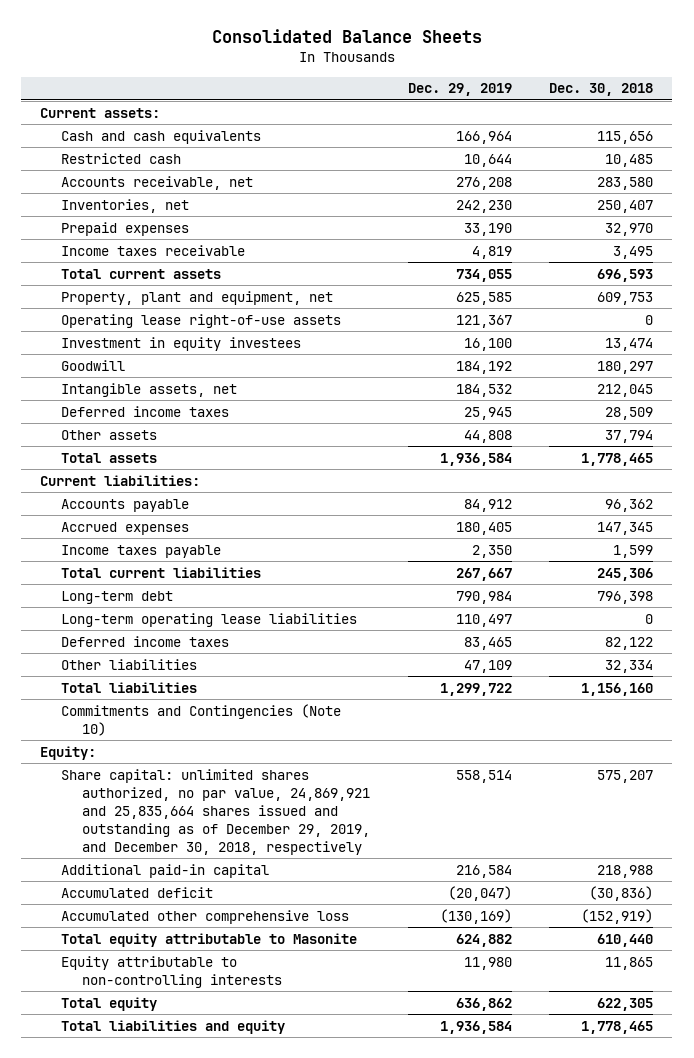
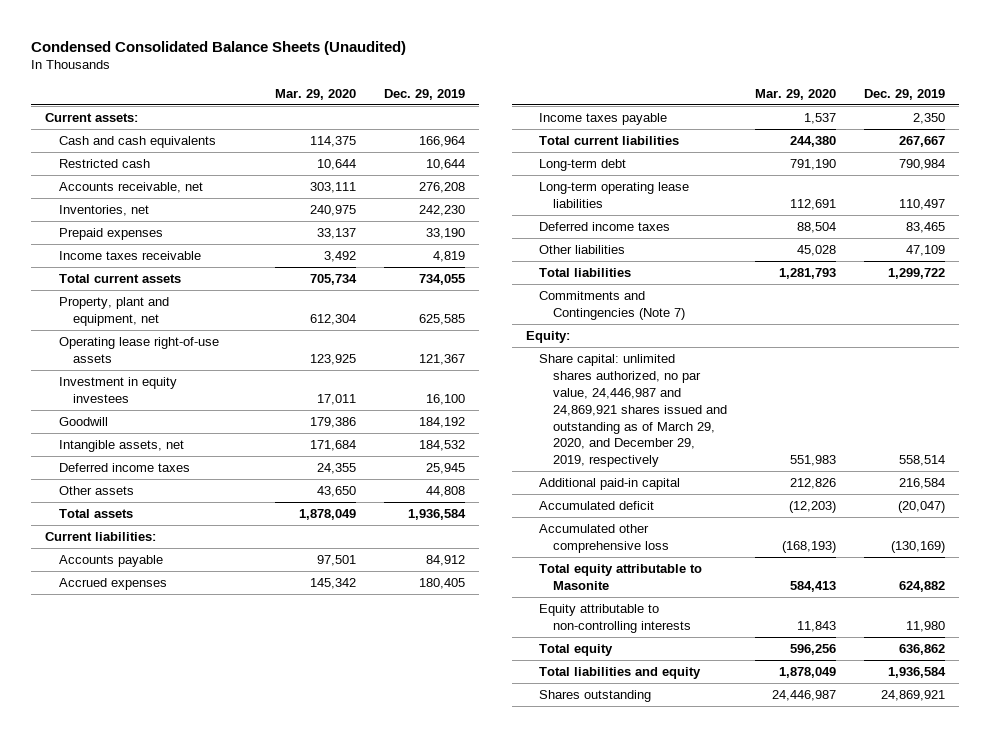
- Consolidated Balance Sheets
+ Condensed Consolidated Balance Sheets (Unaudited)
- | Dec. 29, 2019 | Dec. 30, 2018
+ | Mar. 29, 2020 | Dec. 29, 2019
- Commitments and Contingencies (Note 10)
+ Commitments and Contingencies (Note 7)
- Share capital: unlimited shares authorized, no par value, 24,869,921 and 25,835,664 shares issued and outstanding as of December 29, 2019, and December 30, 2018, respectively | 558,514 | 575,207
+ Share capital: unlimited shares authorized, no par value, 24,446,987 and 24,869,921 shares issued and outstanding as of March 29, 2020, and December 29, 2019, respectively | 551,983 | 558,514
+ Shares outstanding | 24,446,987 | 24,869,921

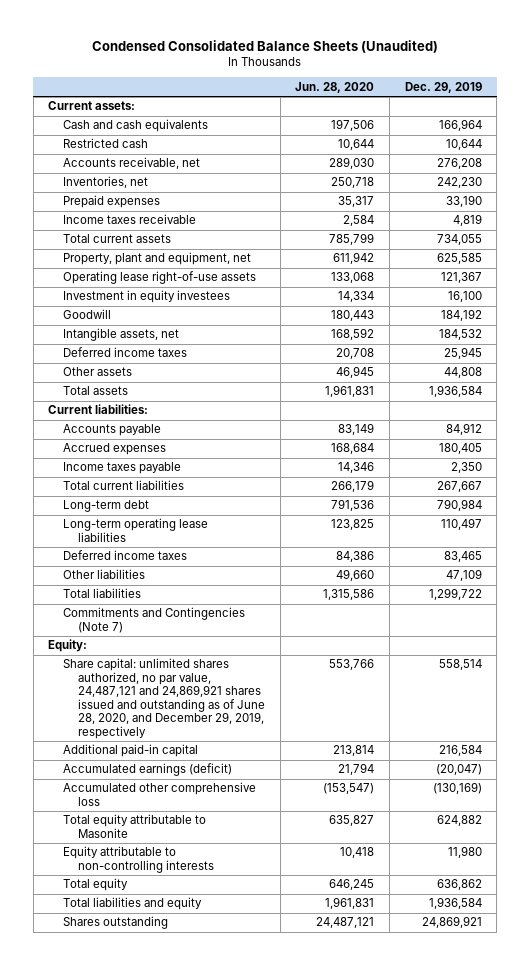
- | Mar. 29, 2020 | Dec. 29, 2019
+ | Jun. 28, 2020 | Dec. 29, 2019
- Share capital: unlimited shares authorized, no par value, 24,446,987 and 24,869,921 shares issued and outstanding as of March 29, 2020, and December 29, 2019, respectively | 551,983 | 558,514
+ Share capital: unlimited shares authorized, no par value, 24,487,121 and 24,869,921 shares issued and outstanding as of June 28, 2020, and December 29, 2019, respectively | 553,766 | 558,514
- Accumulated deficit | (12,203) | (20,047)
+ Accumulated earnings (deficit) | 21,794 | (20,047)

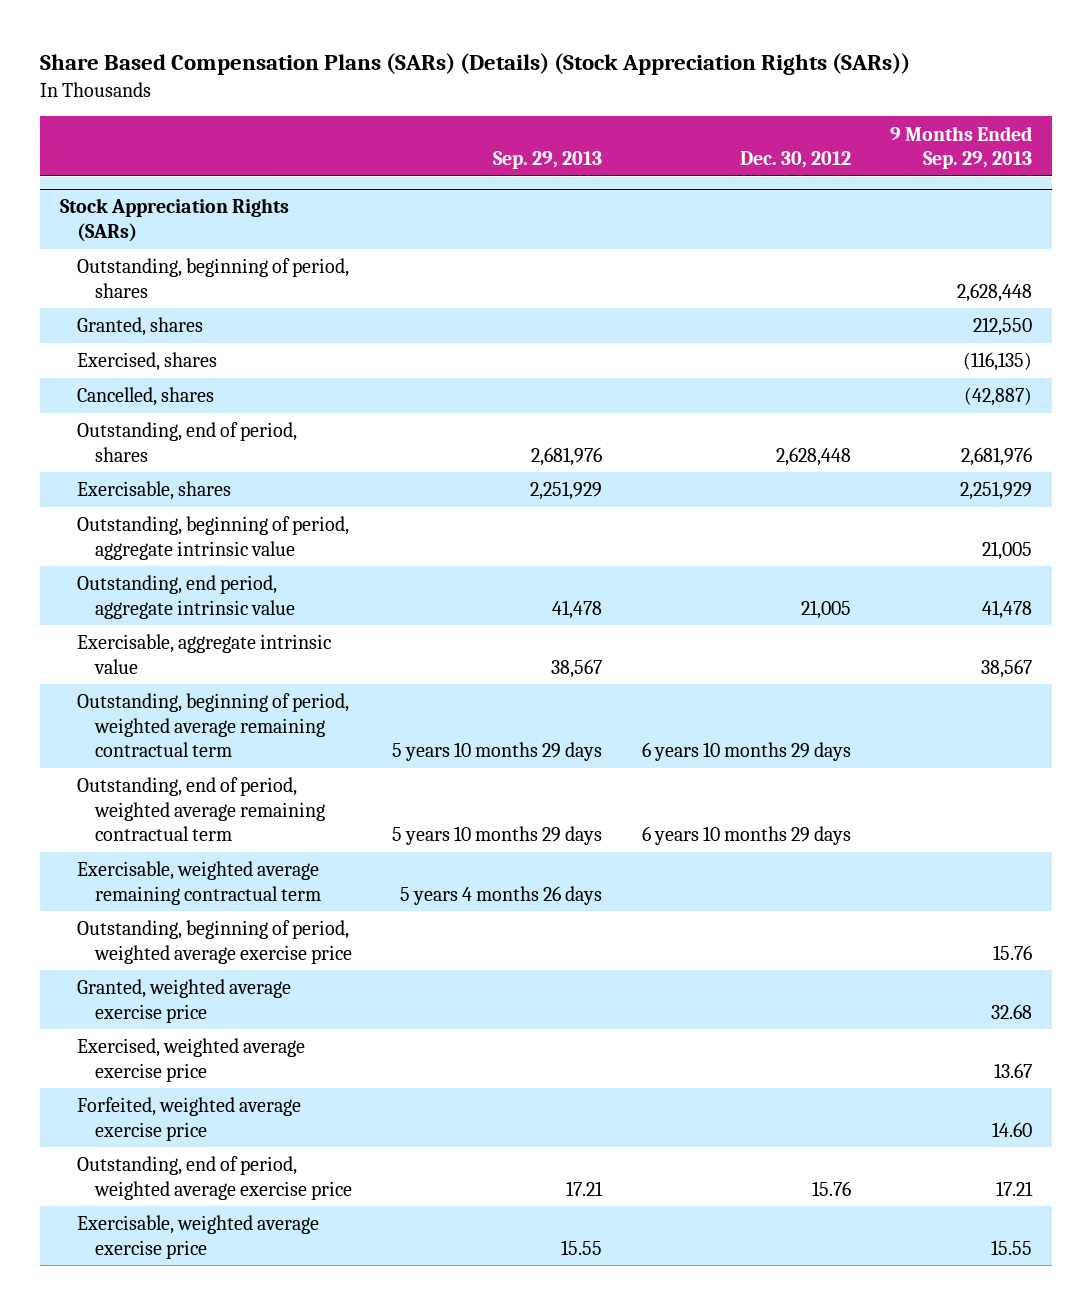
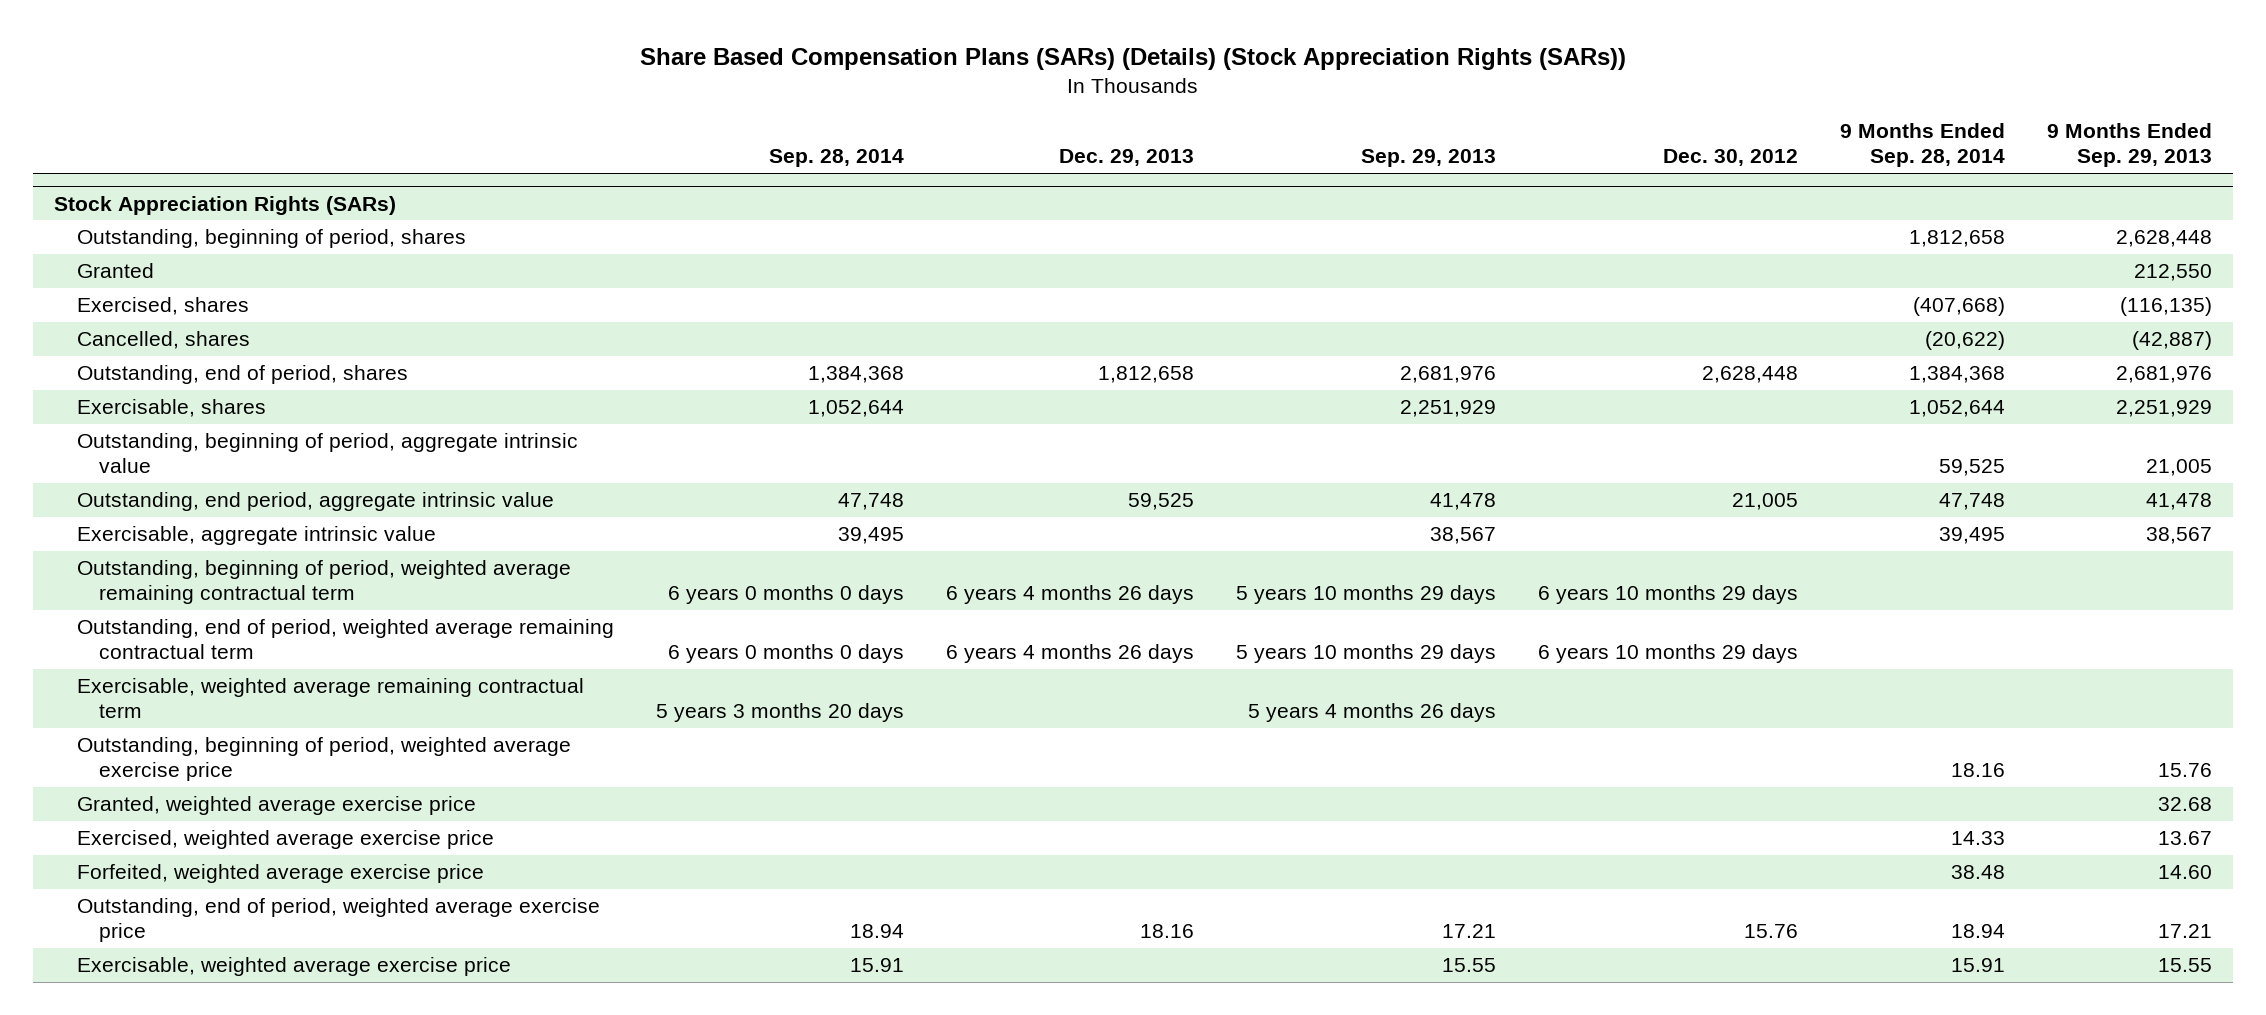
- | Sep. 29, 2013 | Dec. 30, 2012 | 9 Months Ended Sep. 29, 2013
+ | Sep. 28, 2014 | Dec. 29, 2013 | Sep. 29, 2013 | Dec. 30, 2012 | 9 Months Ended Sep. 28, 2014 | 9 Months Ended Sep. 29, 2013
@ Stock Appreciation Rights (SARs)
- Granted, shares | | | 212,550
+ Granted | | | | | | 212,550

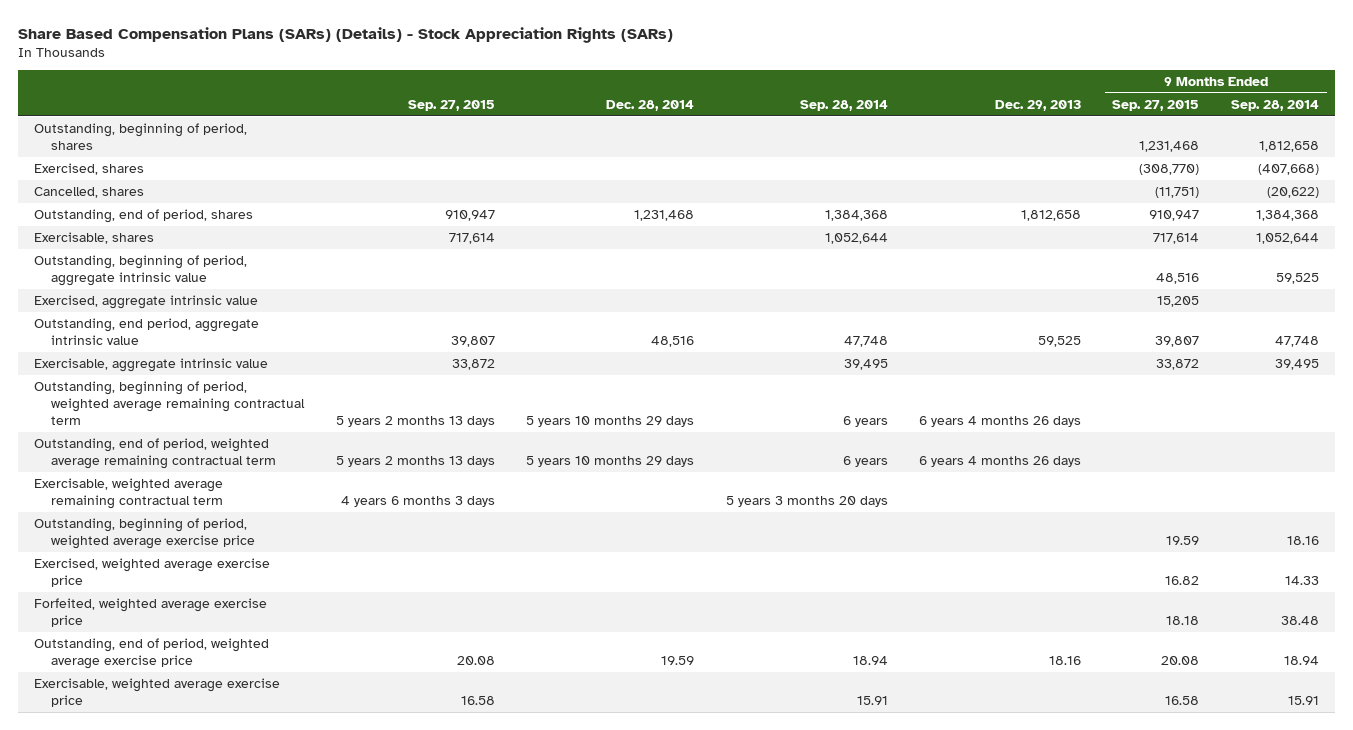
- Share Based Compensation Plans (SARs) (Details) (Stock Appreciation Rights (SARs))
+ Share Based Compensation Plans (SARs) (Details) - Stock Appreciation Rights (SARs)
- | Sep. 28, 2014 | Dec. 29, 2013 | Sep. 29, 2013 | Dec. 30, 2012 | 9 Months Ended Sep. 28, 2014 | 9 Months Ended Sep. 29, 2013
+ | Sep. 27, 2015 | Dec. 28, 2014 | Sep. 28, 2014 | Dec. 29, 2013 | 9 Months Ended Sep. 27, 2015 | 9 Months Ended Sep. 28, 2014
- Stock Appreciation Rights (SARs)
- Granted | | | | | | 212,550
+ Exercised, aggregate intrinsic value | | | | | 15,205 |
- Outstanding, beginning of period, weighted average remaining contractual term | 6 years 0 months 0 days | 6 years 4 months 26 days | 5 years 10 months 29 days | 6 years 10 months 29 days | |
- Outstanding, end of period, weighted average remaining contractual term | 6 years 0 months 0 days | 6 years 4 months 26 days | 5 years 10 months 29 days | 6 years 10 months 29 days | |
+ Outstanding, beginning of period, weighted average remaining contractual term | 5 years 2 months 13 days | 5 years 10 months 29 days | 6 years | 6 years 4 months 26 days | |
+ Outstanding, end of period, weighted average remaining contractual term | 5 years 2 months 13 days | 5 years 10 months 29 days | 6 years | 6 years 4 months 26 days | |
- Granted, weighted average exercise price | | | | | | 32.68

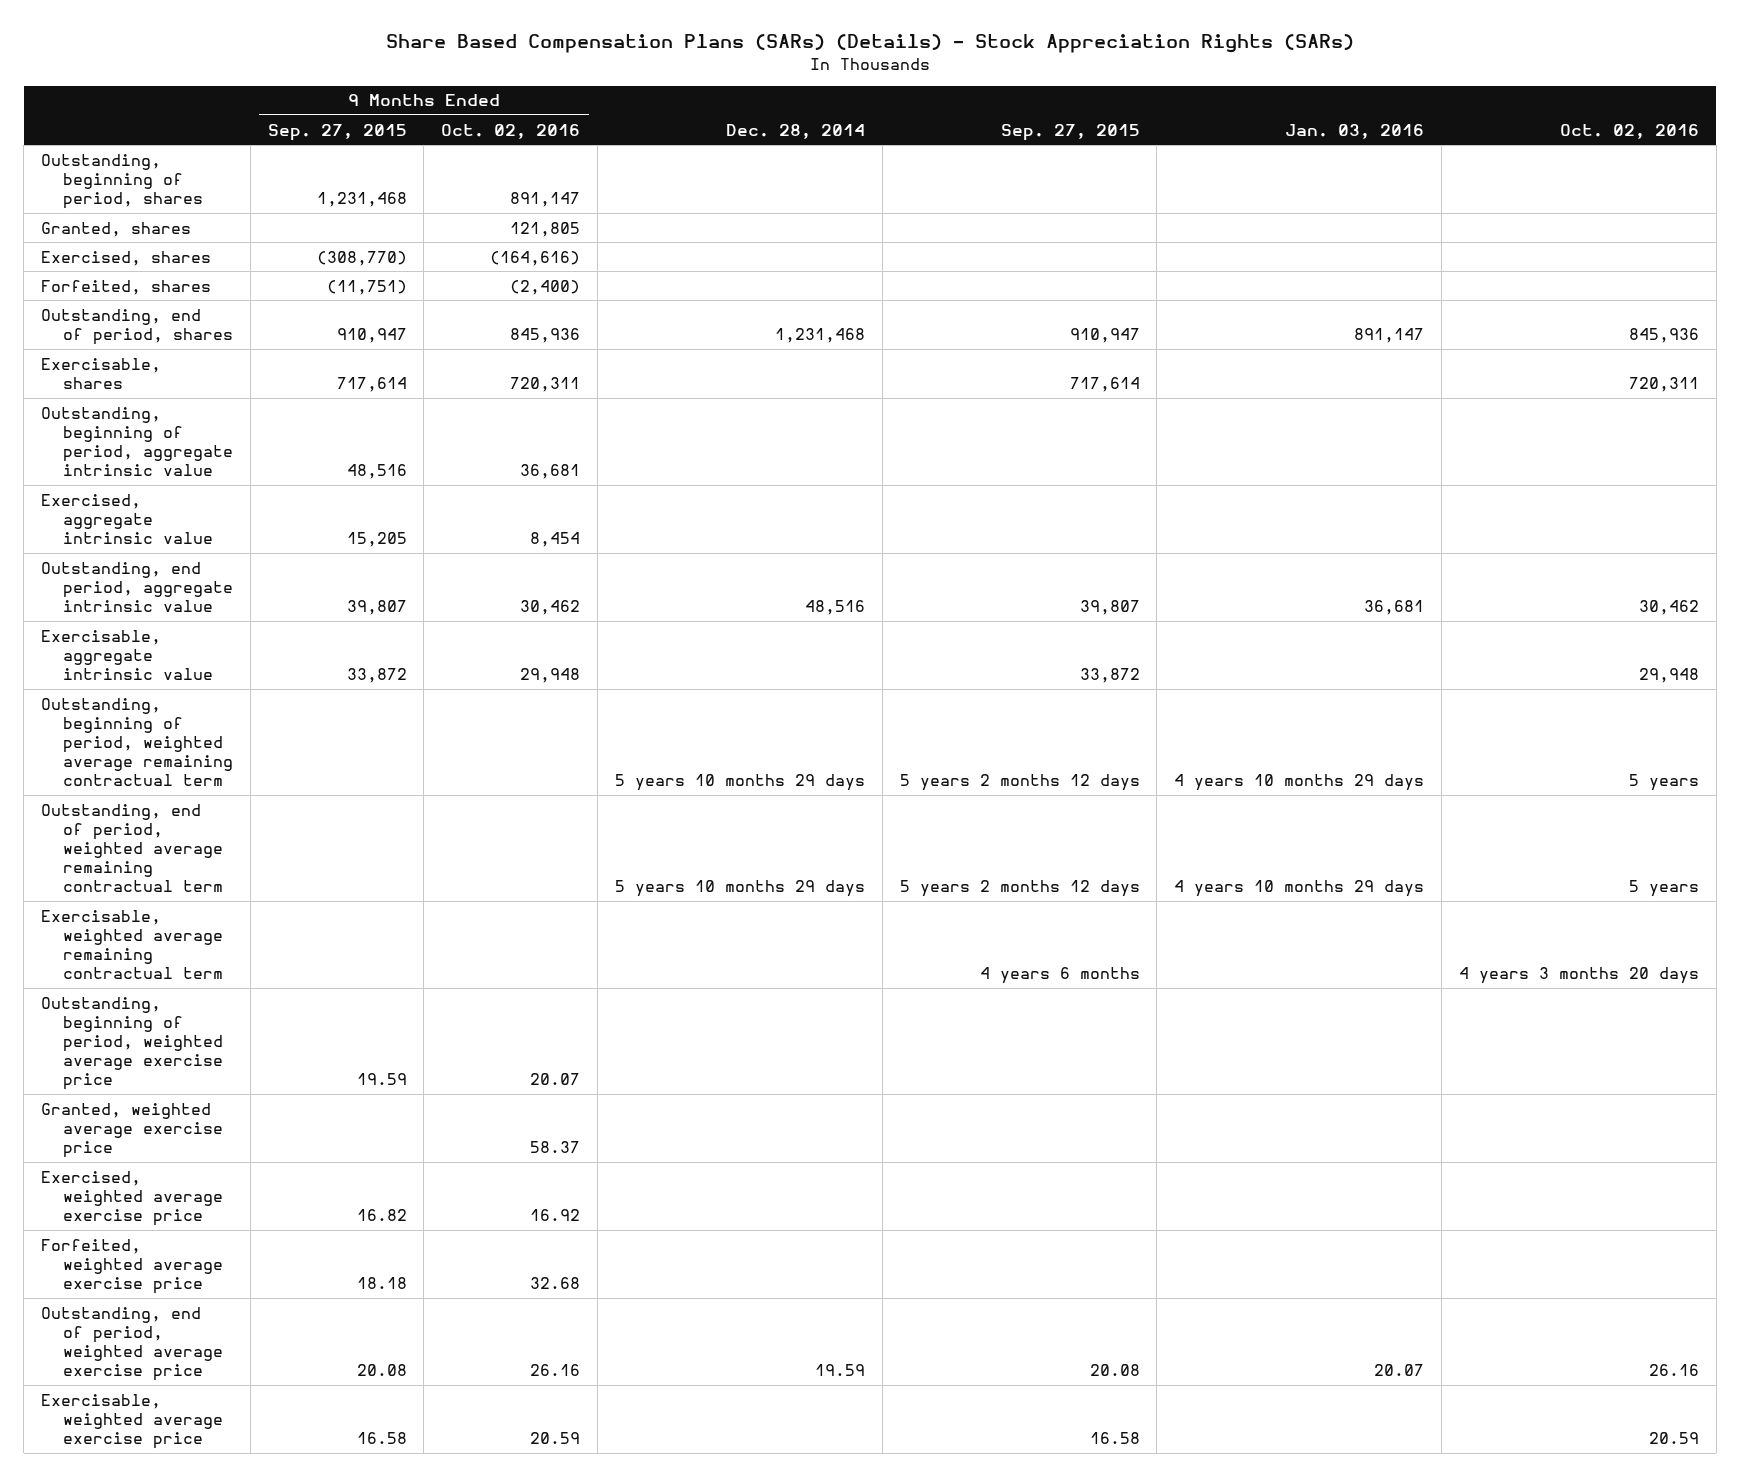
- | Sep. 27, 2015 | Dec. 28, 2014 | Sep. 28, 2014 | Dec. 29, 2013 | 9 Months Ended Sep. 27, 2015 | 9 Months Ended Sep. 28, 2014
+ | 9 Months Ended Sep. 27, 2015 | 9 Months Ended Oct. 02, 2016 | Dec. 28, 2014 | Sep. 27, 2015 | Jan. 03, 2016 | Oct. 02, 2016
+ Granted, shares | | 121,805 | | | |
- Cancelled, shares | | | | | (11,751) | (20,622)
+ Forfeited, shares | (11,751) | (2,400) | | | |
- Outstanding, beginning of period, weighted average remaining contractual term | 5 years 2 months 13 days | 5 years 10 months 29 days | 6 years | 6 years 4 months 26 days | |
- Outstanding, end of period, weighted average remaining contractual term | 5 years 2 months 13 days | 5 years 10 months 29 days | 6 years | 6 years 4 months 26 days | |
- Exercisable, weighted average remaining contractual term | 4 years 6 months 3 days | | 5 years 3 months 20 days | | |
+ Outstanding, beginning of period, weighted average remaining contractual term | | | 5 years 10 months 29 days | 5 years 2 months 12 days | 4 years 10 months 29 days | 5 years
+ Outstanding, end of period, weighted average remaining contractual term | | | 5 years 10 months 29 days | 5 years 2 months 12 days | 4 years 10 months 29 days | 5 years
+ Exercisable, weighted average remaining contractual term | | | | 4 years 6 months | | 4 years 3 months 20 days
+ Granted, weighted average exercise price | | 58.37 | | | |

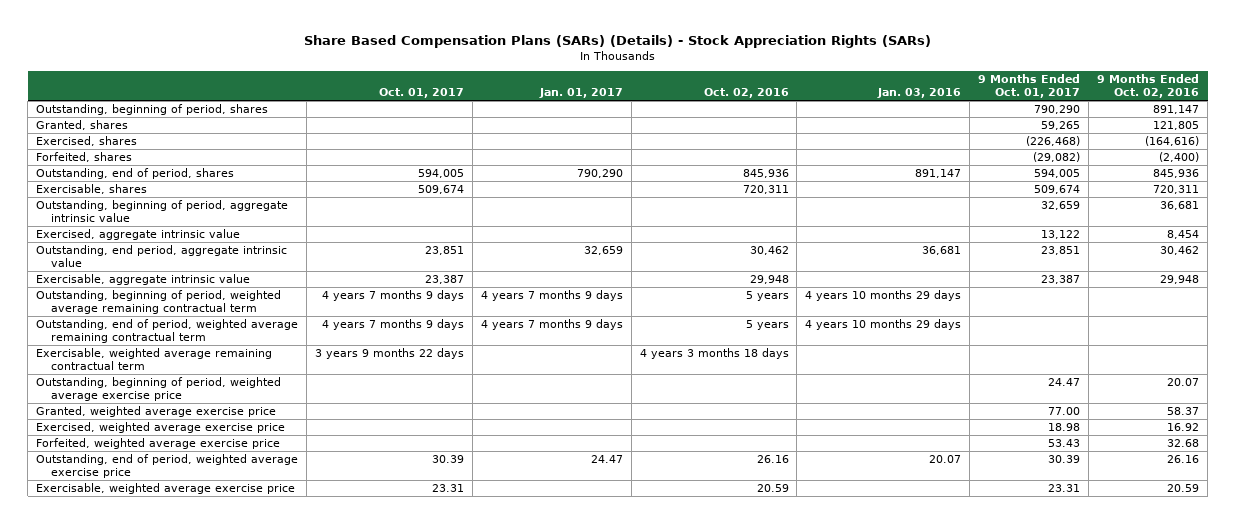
- | 9 Months Ended Sep. 27, 2015 | 9 Months Ended Oct. 02, 2016 | Dec. 28, 2014 | Sep. 27, 2015 | Jan. 03, 2016 | Oct. 02, 2016
+ | Oct. 01, 2017 | Jan. 01, 2017 | Oct. 02, 2016 | Jan. 03, 2016 | 9 Months Ended Oct. 01, 2017 | 9 Months Ended Oct. 02, 2016
- Exercisable, weighted average remaining contractual term | | | | 4 years 6 months | | 4 years 3 months 20 days
+ Exercisable, weighted average remaining contractual term | 3 years 9 months 22 days | | 4 years 3 months 18 days | | |

